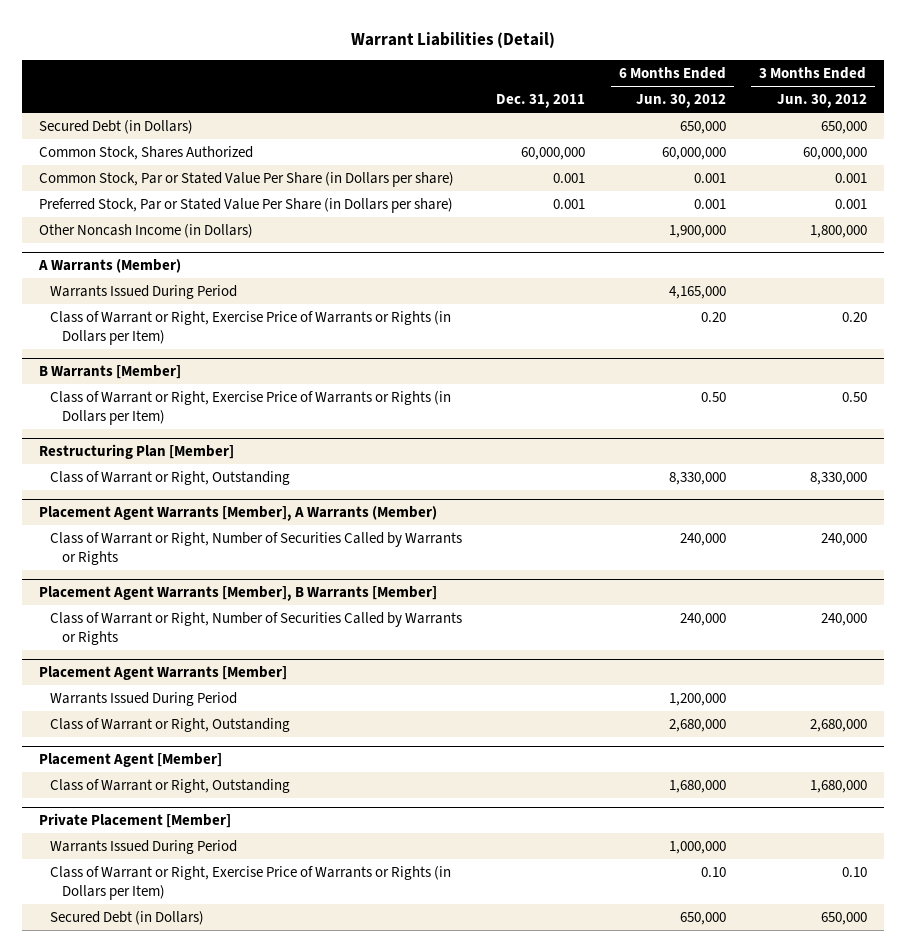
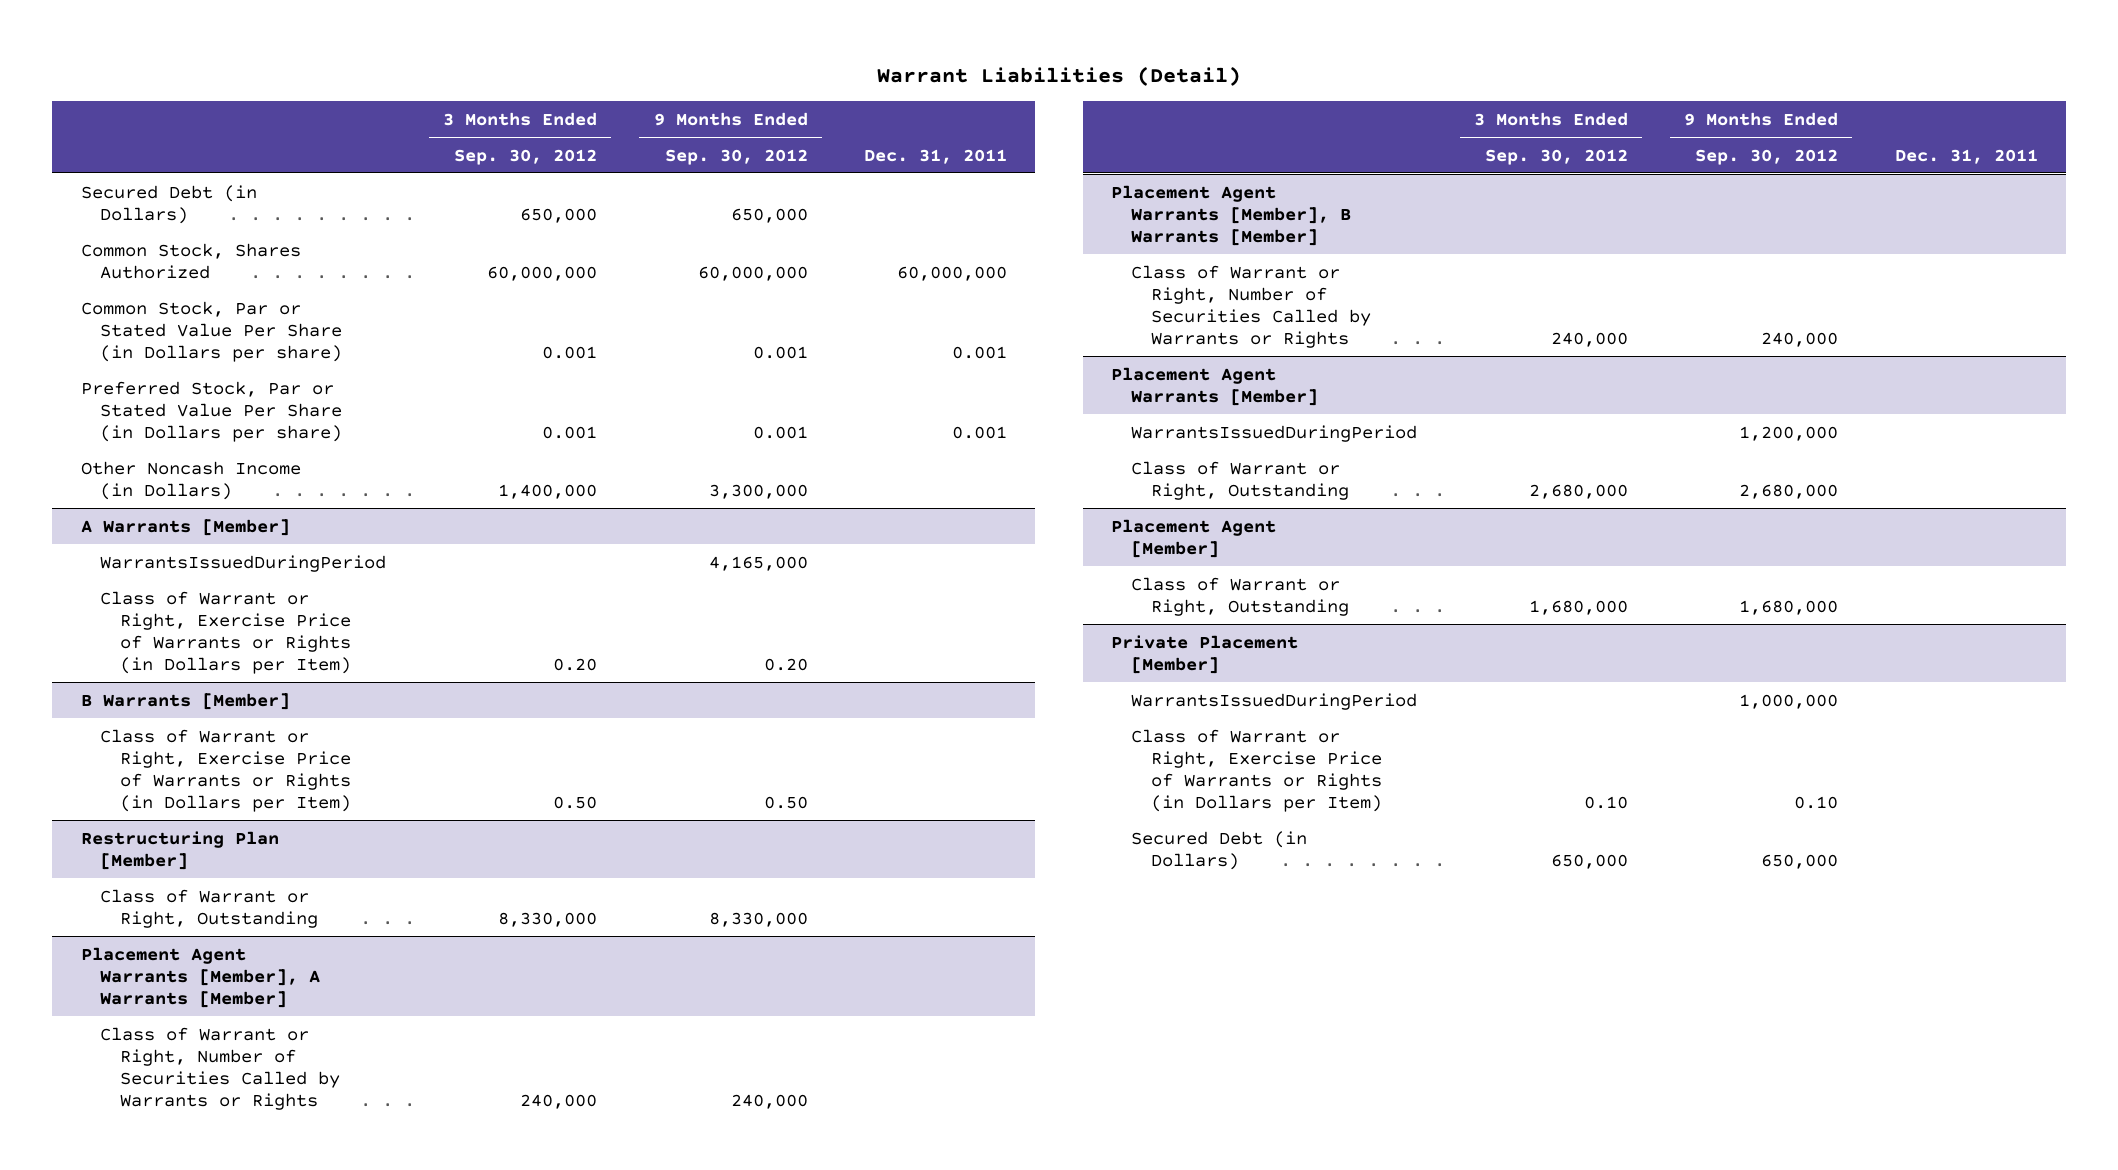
- | Dec. 31, 2011 | 6 Months Ended Jun. 30, 2012 | 3 Months Ended Jun. 30, 2012
+ | 3 Months Ended Sep. 30, 2012 | 9 Months Ended Sep. 30, 2012 | Dec. 31, 2011
- A Warrants (Member)
- Warrants Issued During Period | | 4,165,000 |
+ A Warrants [Member]
+ WarrantsIssuedDuringPeriod | | 4,165,000 |
- Placement Agent Warrants [Member], A Warrants (Member)
+ Placement Agent Warrants [Member], A Warrants [Member]
@ Placement Agent Warrants [Member]
- Warrants Issued During Period | | 1,200,000 |
+ WarrantsIssuedDuringPeriod | | 1,200,000 |
@ Private Placement [Member]
- Warrants Issued During Period | | 1,000,000 |
+ WarrantsIssuedDuringPeriod | | 1,000,000 |

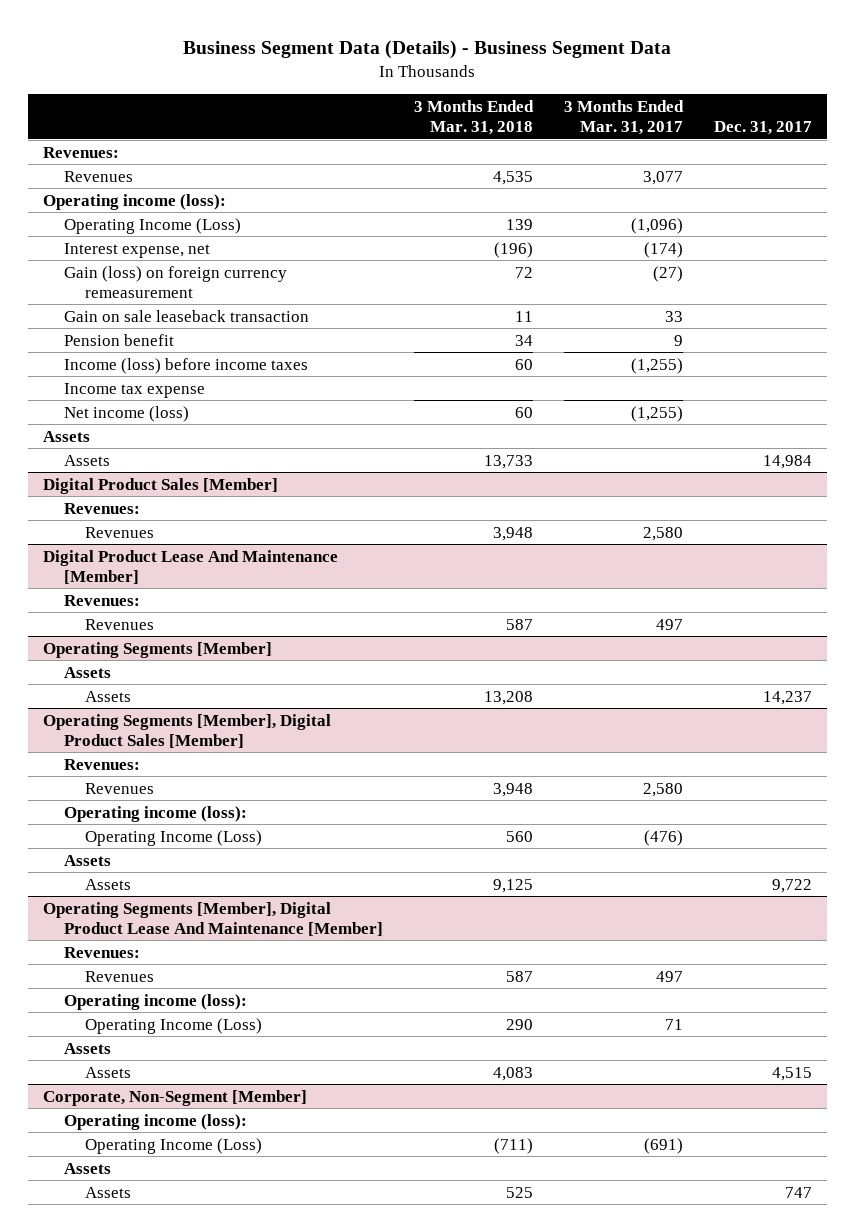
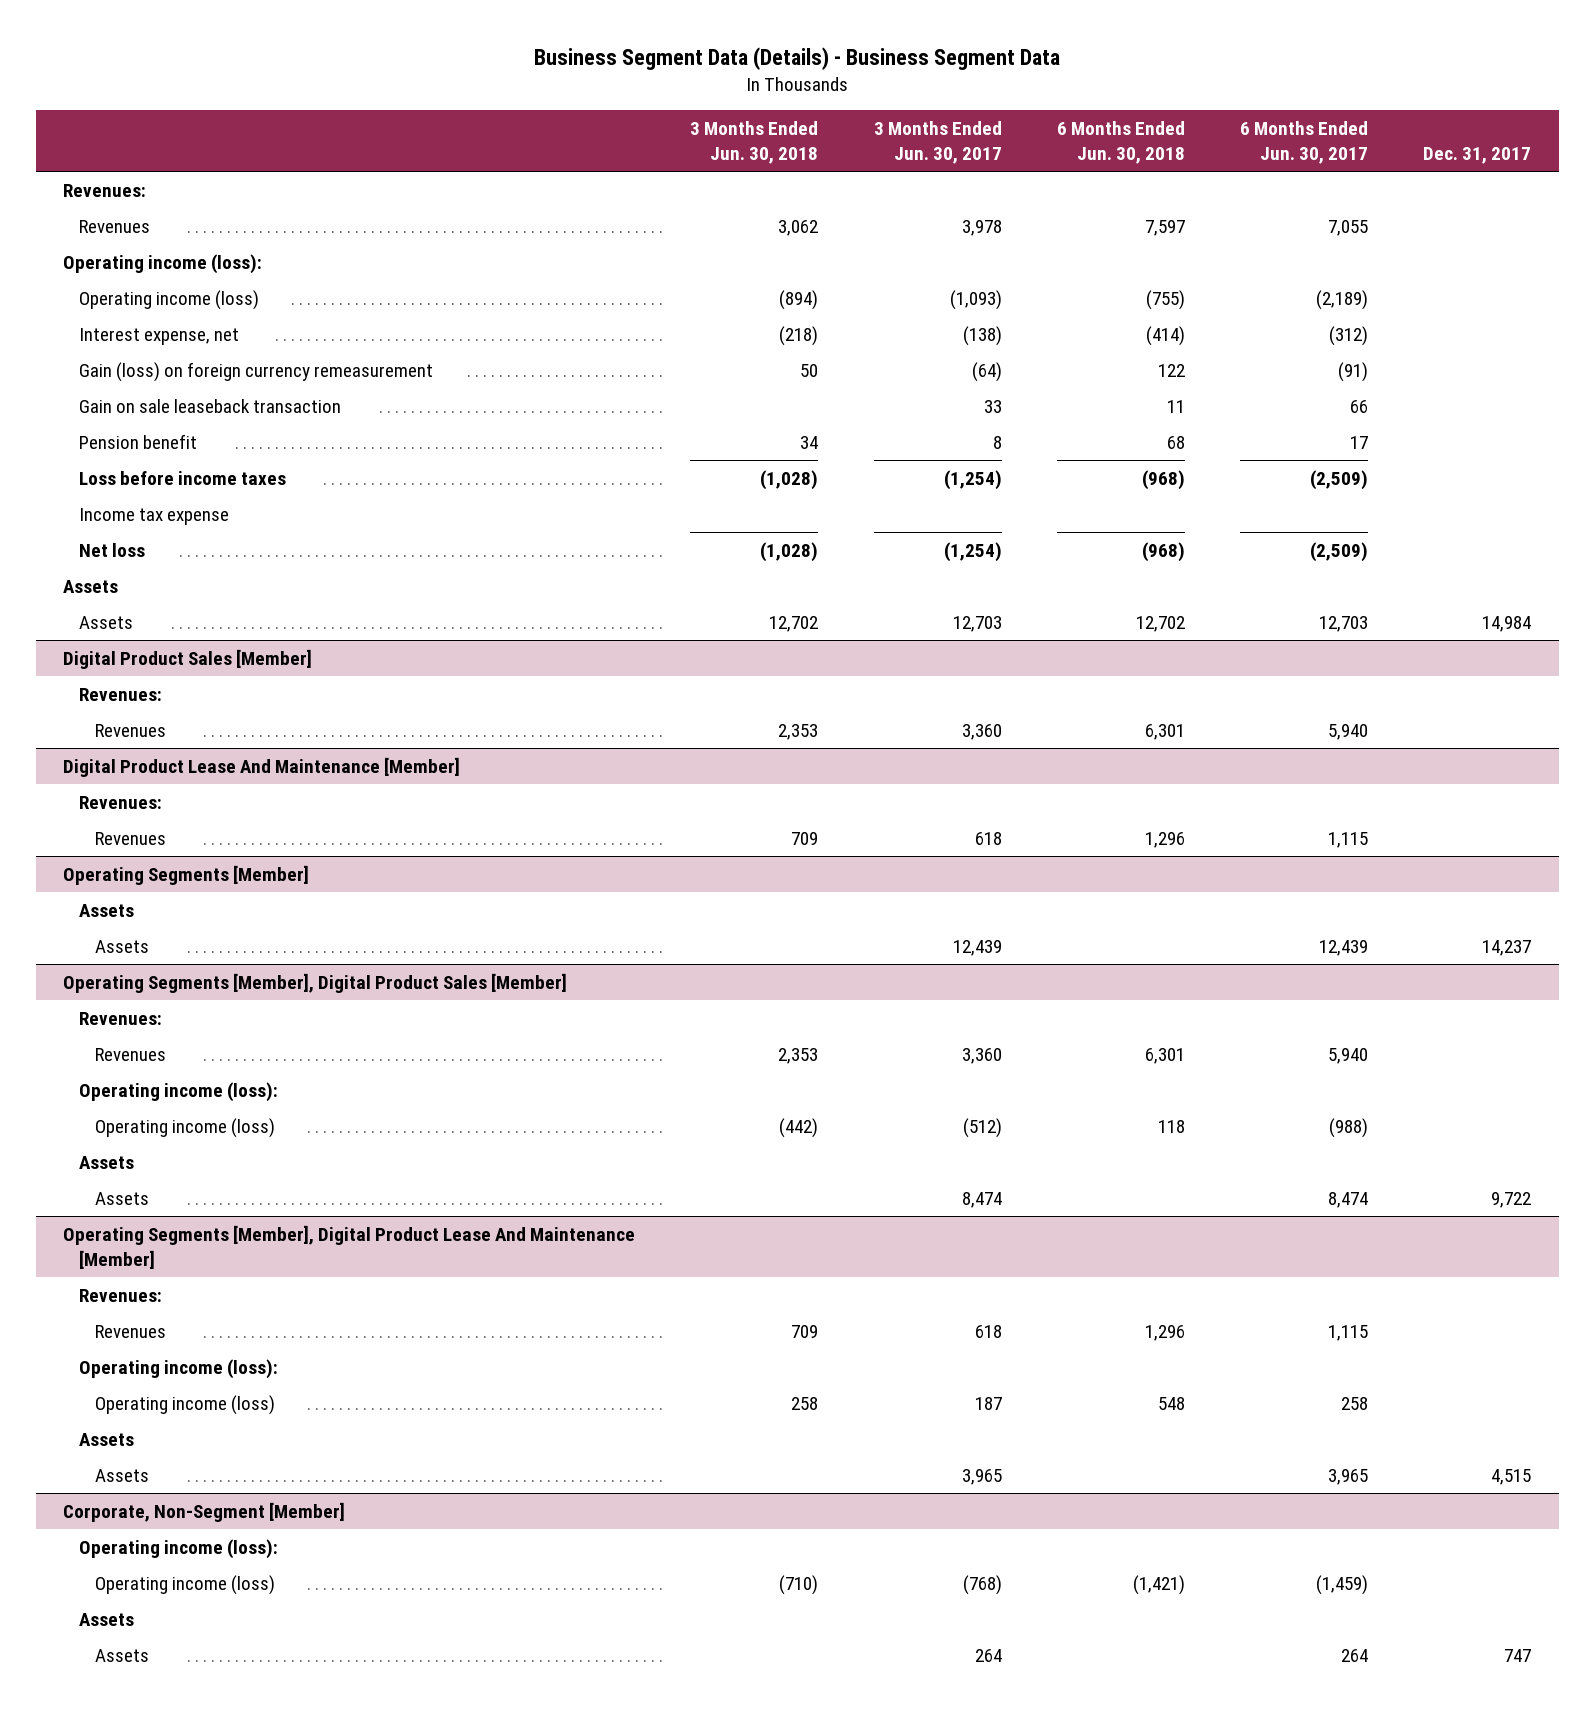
- | 3 Months Ended Mar. 31, 2018 | 3 Months Ended Mar. 31, 2017 | Dec. 31, 2017
+ | 3 Months Ended Jun. 30, 2018 | 3 Months Ended Jun. 30, 2017 | 6 Months Ended Jun. 30, 2018 | 6 Months Ended Jun. 30, 2017 | Dec. 31, 2017
- Operating Income (Loss) | 139 | (1,096) |
+ Operating income (loss) | (894) | (1,093) | (755) | (2,189) |
- Income (loss) before income taxes | 60 | (1,255) |
+ Loss before income taxes | (1,028) | (1,254) | (968) | (2,509) |
- Net income (loss) | 60 | (1,255) |
+ Net loss | (1,028) | (1,254) | (968) | (2,509) |
@ Operating Segments [Member], Digital Product Sales [Member]
- Operating Income (Loss) | 560 | (476) |
+ Operating income (loss) | (442) | (512) | 118 | (988) |
@ Operating Segments [Member], Digital Product Lease And Maintenance [Member]
- Operating Income (Loss) | 290 | 71 |
+ Operating income (loss) | 258 | 187 | 548 | 258 |
@ Corporate, Non-Segment [Member]
- Operating Income (Loss) | (711) | (691) |
+ Operating income (loss) | (710) | (768) | (1,421) | (1,459) |

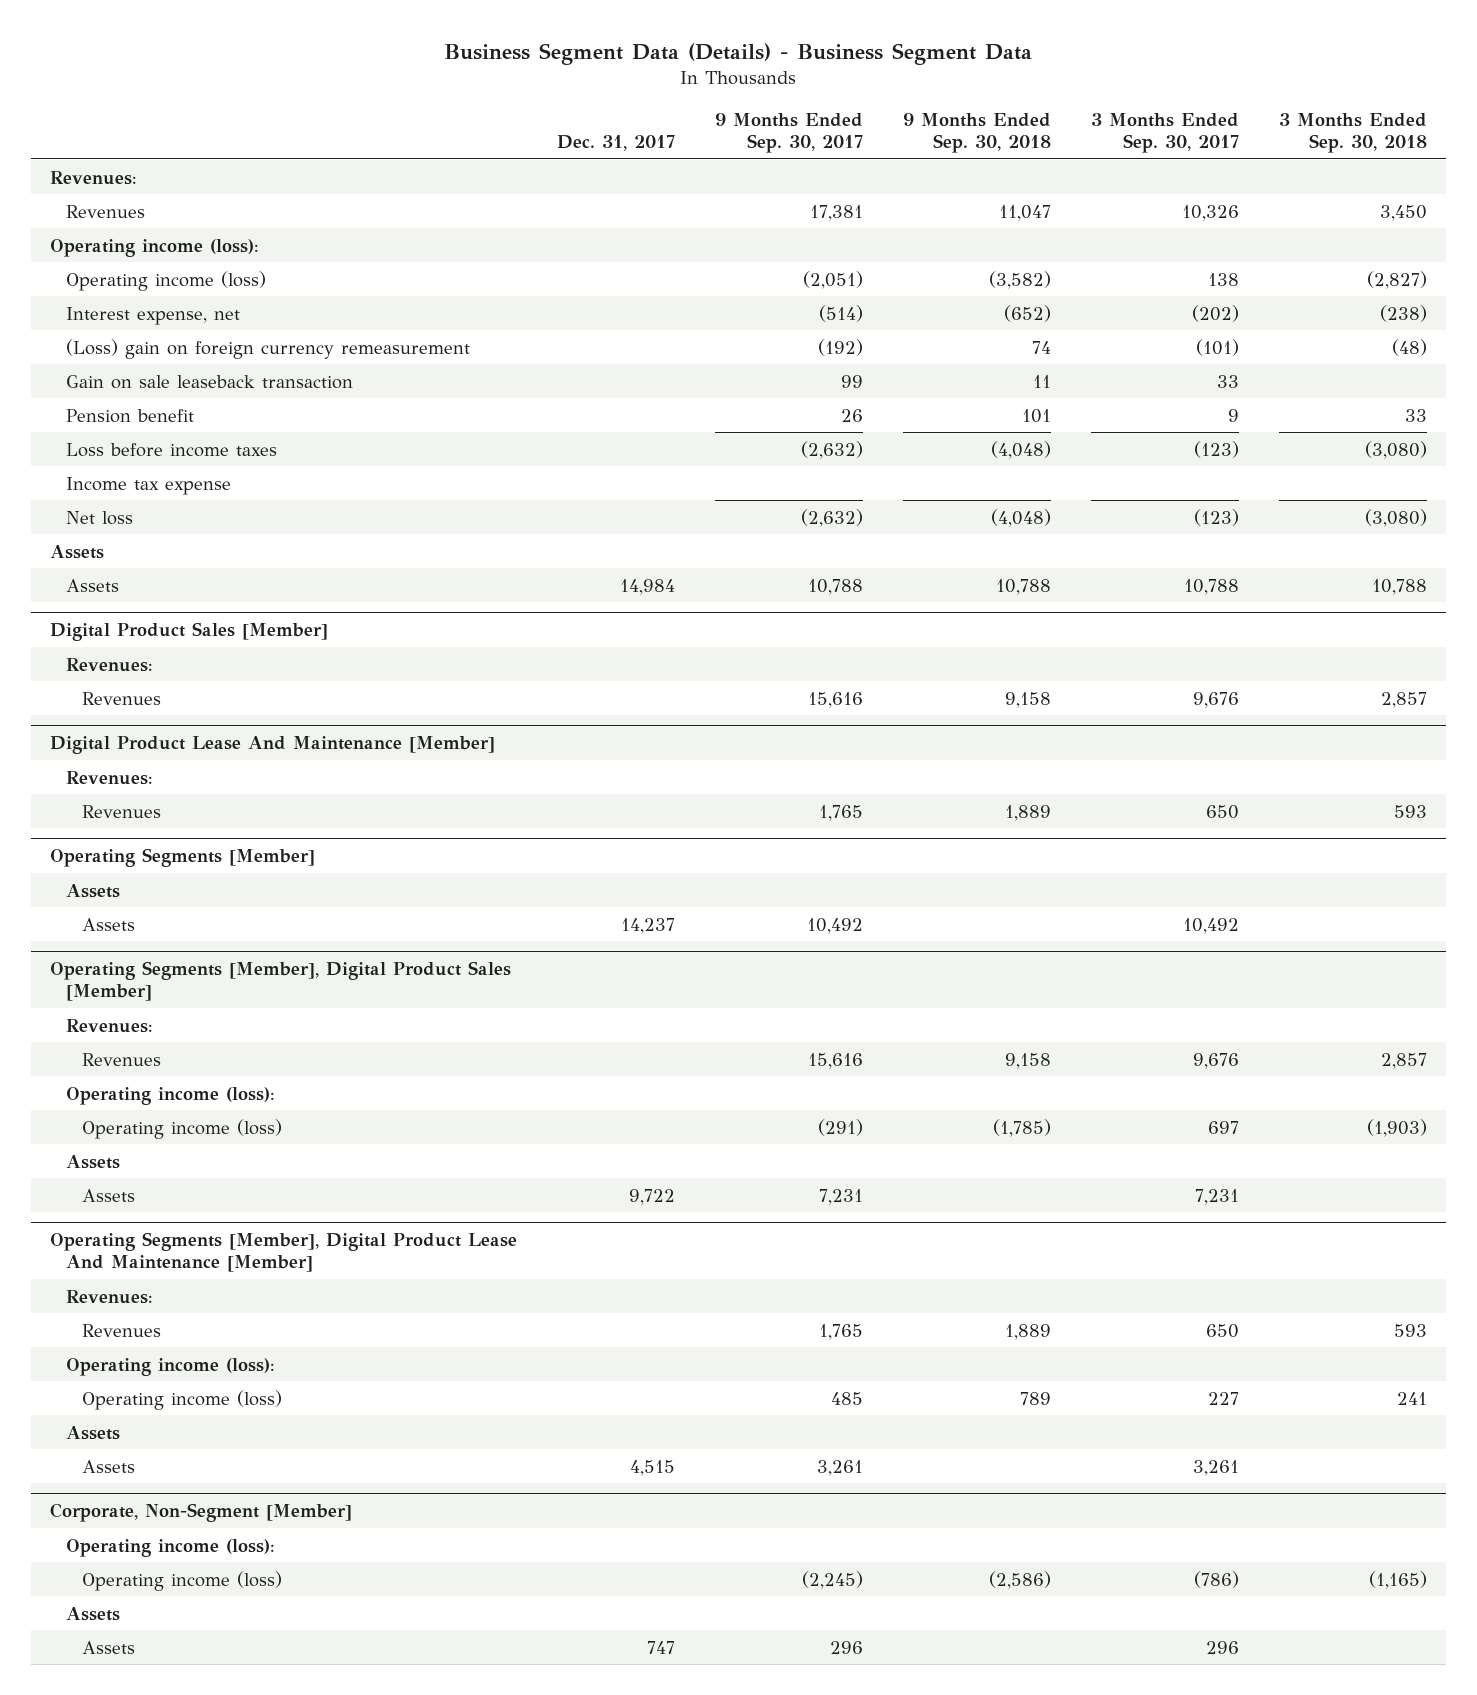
- | 3 Months Ended Jun. 30, 2018 | 3 Months Ended Jun. 30, 2017 | 6 Months Ended Jun. 30, 2018 | 6 Months Ended Jun. 30, 2017 | Dec. 31, 2017
+ | Dec. 31, 2017 | 9 Months Ended Sep. 30, 2017 | 9 Months Ended Sep. 30, 2018 | 3 Months Ended Sep. 30, 2017 | 3 Months Ended Sep. 30, 2018
- Gain (loss) on foreign currency remeasurement | 50 | (64) | 122 | (91) |
+ (Loss) gain on foreign currency remeasurement | | (192) | 74 | (101) | (48)

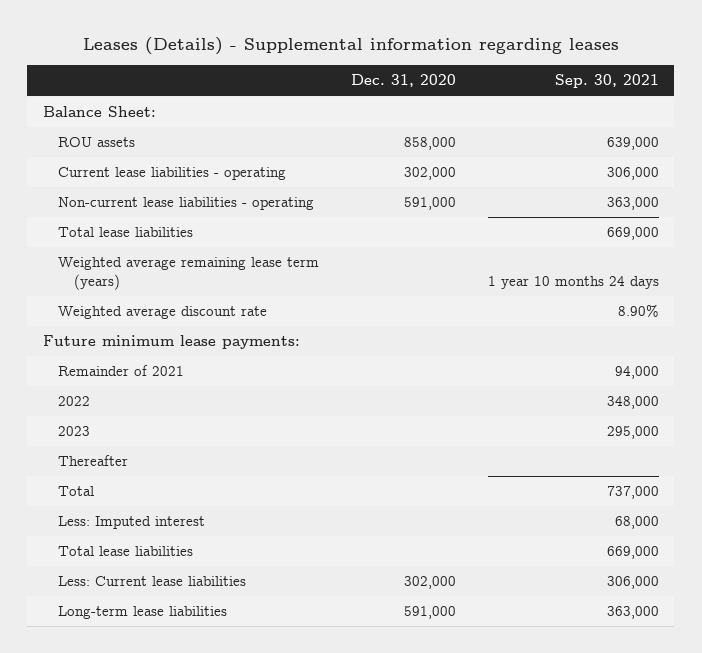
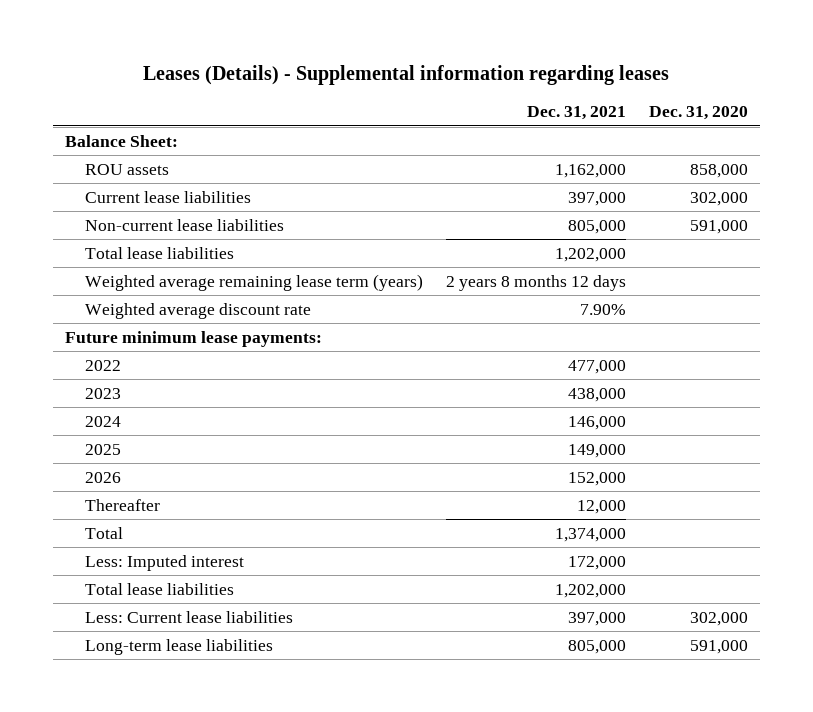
- | Dec. 31, 2020 | Sep. 30, 2021
+ | Dec. 31, 2021 | Dec. 31, 2020
- Current lease liabilities - operating | 302,000 | 306,000
- Non-current lease liabilities - operating | 591,000 | 363,000
+ Current lease liabilities | 397,000 | 302,000
+ Non-current lease liabilities | 805,000 | 591,000
- Remainder of 2021 | | 94,000
+ 2024 | 146,000 |
+ 2025 | 149,000 |
+ 2026 | 152,000 |

